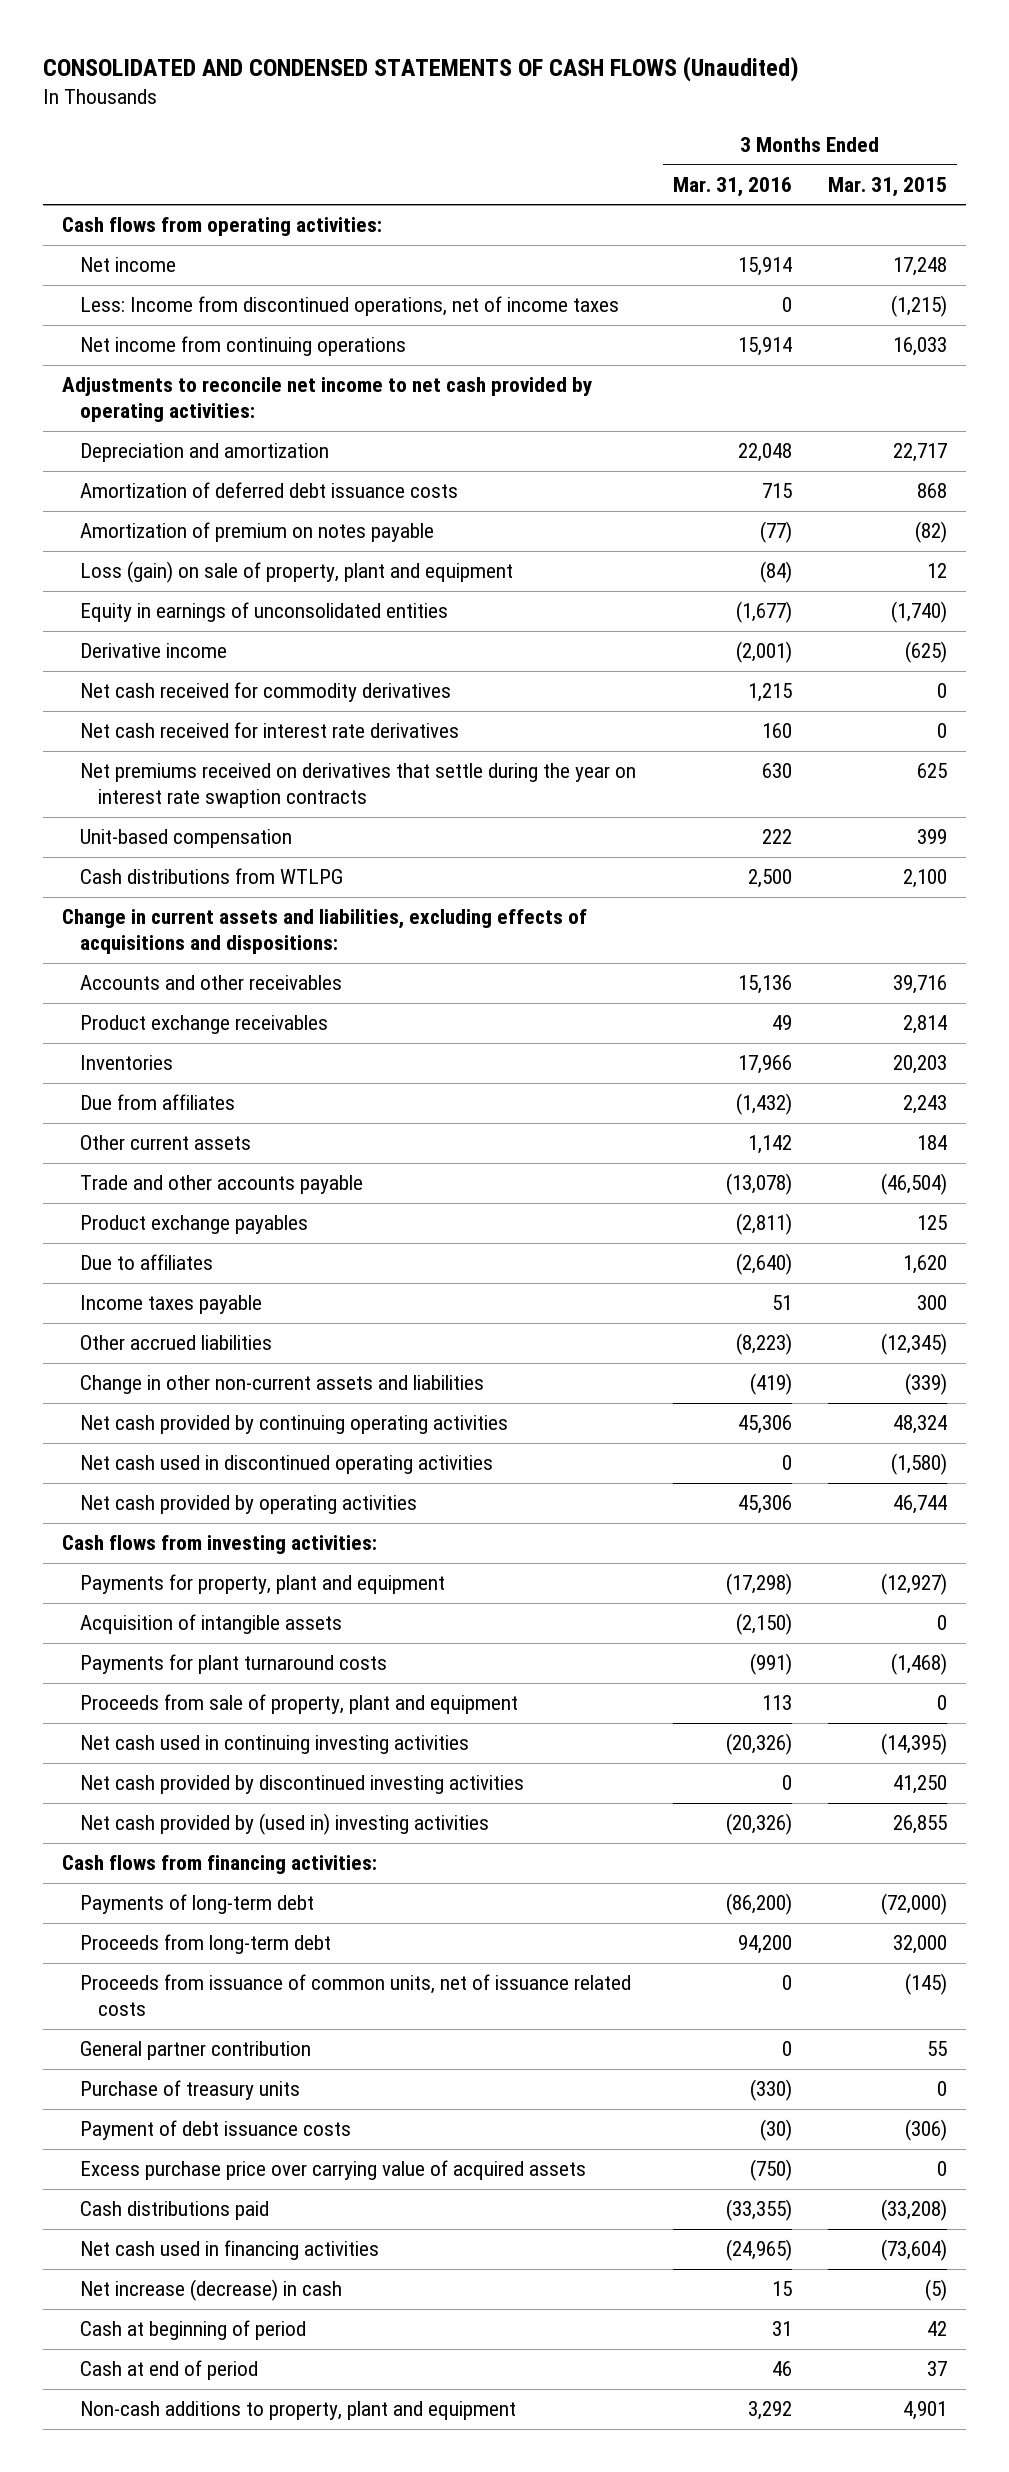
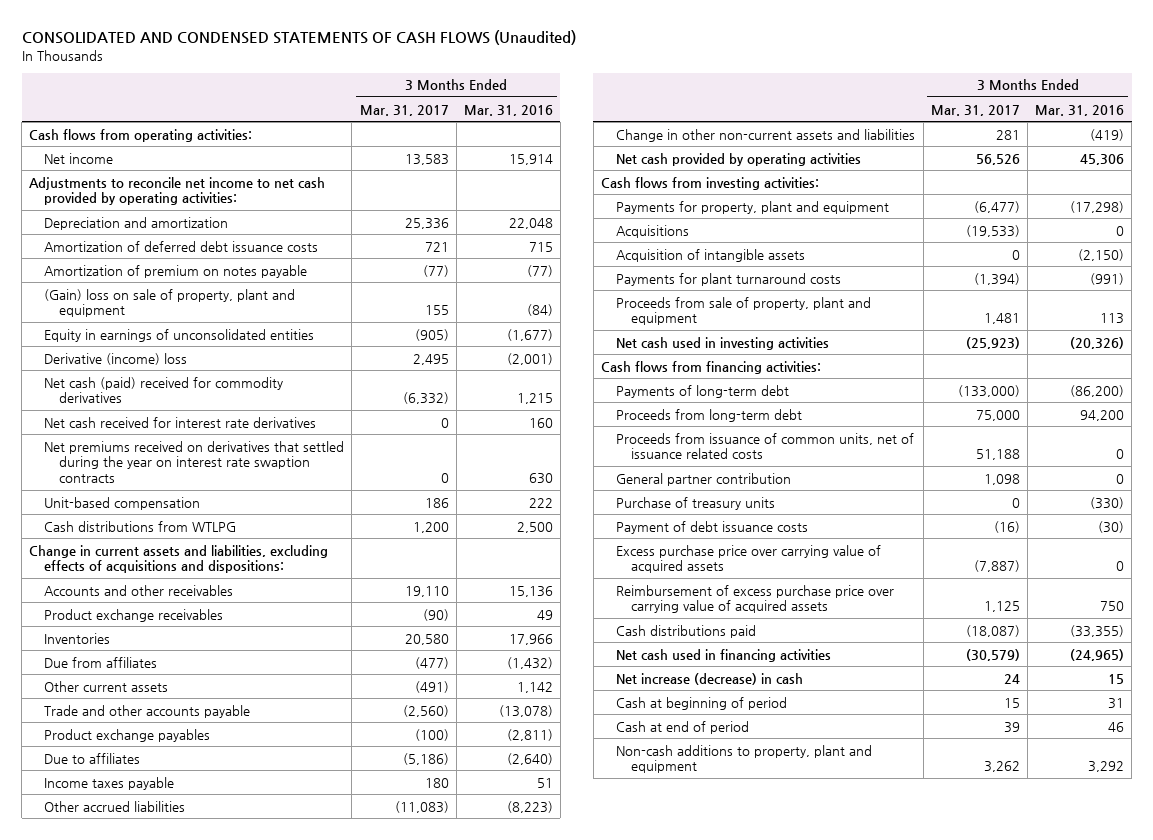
- | 3 Months Ended Mar. 31, 2016 | 3 Months Ended Mar. 31, 2015
+ | 3 Months Ended Mar. 31, 2017 | 3 Months Ended Mar. 31, 2016
- Less: Income from discontinued operations, net of income taxes | 0 | (1,215)
- Net income from continuing operations | 15,914 | 16,033
- Loss (gain) on sale of property, plant and equipment | (84) | 12
+ (Gain) loss on sale of property, plant and equipment | 155 | (84)
- Derivative income | (2,001) | (625)
- Net cash received for commodity derivatives | 1,215 | 0
+ Derivative (income) loss | 2,495 | (2,001)
+ Net cash (paid) received for commodity derivatives | (6,332) | 1,215
- Net premiums received on derivatives that settle during the year on interest rate swaption contracts | 630 | 625
+ Net premiums received on derivatives that settled during the year on interest rate swaption contracts | 0 | 630
- Net cash provided by continuing operating activities | 45,306 | 48,324
- Net cash used in discontinued operating activities | 0 | (1,580)
+ Acquisitions | (19,533) | 0
- Net cash used in continuing investing activities | (20,326) | (14,395)
- Net cash provided by discontinued investing activities | 0 | 41,250
- Net cash provided by (used in) investing activities | (20,326) | 26,855
+ Net cash used in investing activities | (25,923) | (20,326)
- Excess purchase price over carrying value of acquired assets | (750) | 0
+ Excess purchase price over carrying value of acquired assets | (7,887) | 0
+ Reimbursement of excess purchase price over carrying value of acquired assets | 1,125 | 750

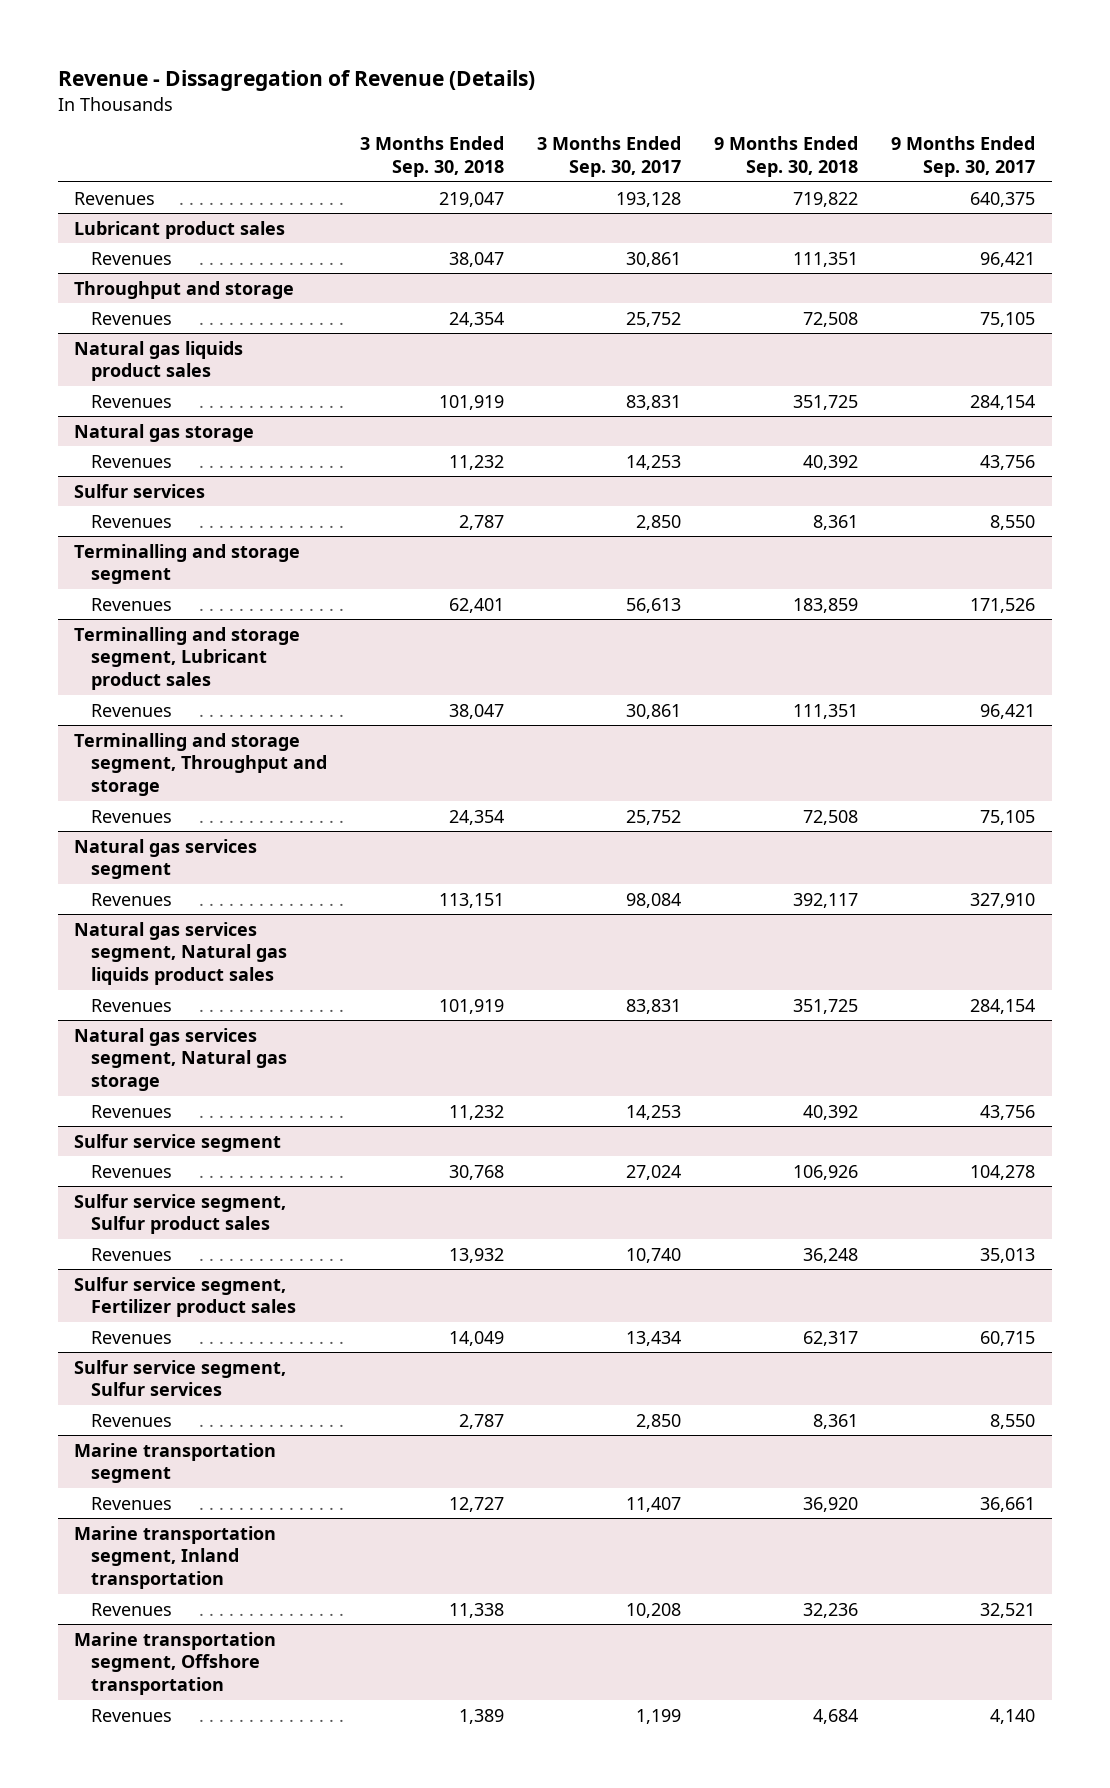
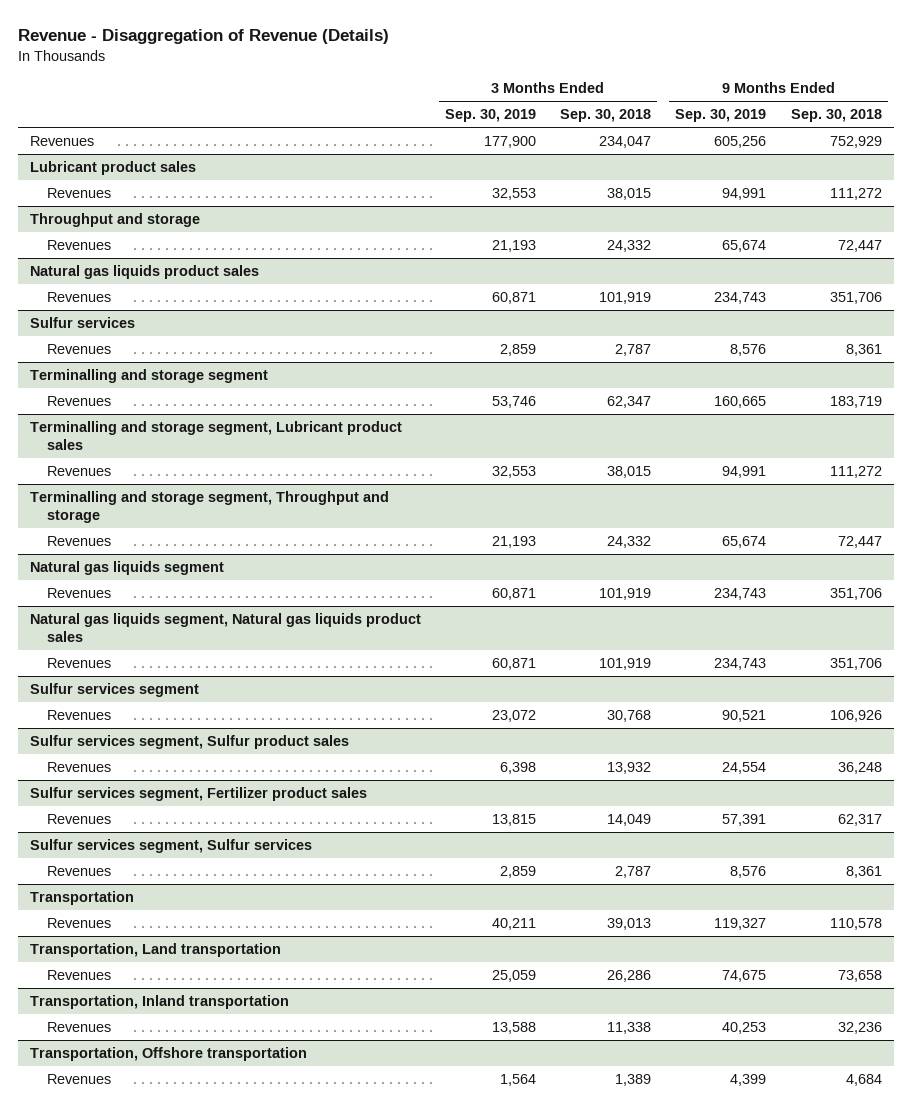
- Revenue - Dissagregation of Revenue (Details)
+ Revenue - Disaggregation of Revenue (Details)
- | 3 Months Ended Sep. 30, 2018 | 3 Months Ended Sep. 30, 2017 | 9 Months Ended Sep. 30, 2018 | 9 Months Ended Sep. 30, 2017
+ | 3 Months Ended Sep. 30, 2019 | 3 Months Ended Sep. 30, 2018 | 9 Months Ended Sep. 30, 2019 | 9 Months Ended Sep. 30, 2018
- Revenues | 219,047 | 193,128 | 719,822 | 640,375
+ Revenues | 177,900 | 234,047 | 605,256 | 752,929
@ Lubricant product sales
- Revenues | 38,047 | 30,861 | 111,351 | 96,421
+ Revenues | 32,553 | 38,015 | 94,991 | 111,272
@ Throughput and storage
- Revenues | 24,354 | 25,752 | 72,508 | 75,105
+ Revenues | 21,193 | 24,332 | 65,674 | 72,447
@ Natural gas liquids product sales
- Revenues | 101,919 | 83,831 | 351,725 | 284,154
- Natural gas storage
- Revenues | 11,232 | 14,253 | 40,392 | 43,756
@ Natural gas liquids product sales
+ Revenues | 60,871 | 101,919 | 234,743 | 351,706
@ Terminalling and storage segment
- Revenues | 62,401 | 56,613 | 183,859 | 171,526
+ Revenues | 53,746 | 62,347 | 160,665 | 183,719
@ Terminalling and storage segment, Lubricant product sales
- Revenues | 38,047 | 30,861 | 111,351 | 96,421
+ Revenues | 32,553 | 38,015 | 94,991 | 111,272
@ Terminalling and storage segment, Throughput and storage
- Revenues | 24,354 | 25,752 | 72,508 | 75,105
- Natural gas services segment
- Revenues | 113,151 | 98,084 | 392,117 | 327,910
- Natural gas services segment, Natural gas liquids product sales
- Revenues | 101,919 | 83,831 | 351,725 | 284,154
- Natural gas services segment, Natural gas storage
- Revenues | 11,232 | 14,253 | 40,392 | 43,756
- Sulfur service segment
@ Terminalling and storage segment, Throughput and storage
+ Revenues | 21,193 | 24,332 | 65,674 | 72,447
+ Natural gas liquids segment
+ Revenues | 60,871 | 101,919 | 234,743 | 351,706
+ Natural gas liquids segment, Natural gas liquids product sales
+ Revenues | 60,871 | 101,919 | 234,743 | 351,706
+ Sulfur services segment
- Sulfur service segment, Sulfur product sales
+ Sulfur services segment, Sulfur product sales
- Sulfur service segment, Fertilizer product sales
+ Sulfur services segment, Fertilizer product sales
- Sulfur service segment, Sulfur services
+ Sulfur services segment, Sulfur services
- Marine transportation segment
- Revenues | 12,727 | 11,407 | 36,920 | 36,661
- Marine transportation segment, Inland transportation
+ Transportation
+ Revenues | 40,211 | 39,013 | 119,327 | 110,578
+ Transportation, Land transportation
+ Revenues | 25,059 | 26,286 | 74,675 | 73,658
+ Transportation, Inland transportation
- Marine transportation segment, Offshore transportation
+ Transportation, Offshore transportation

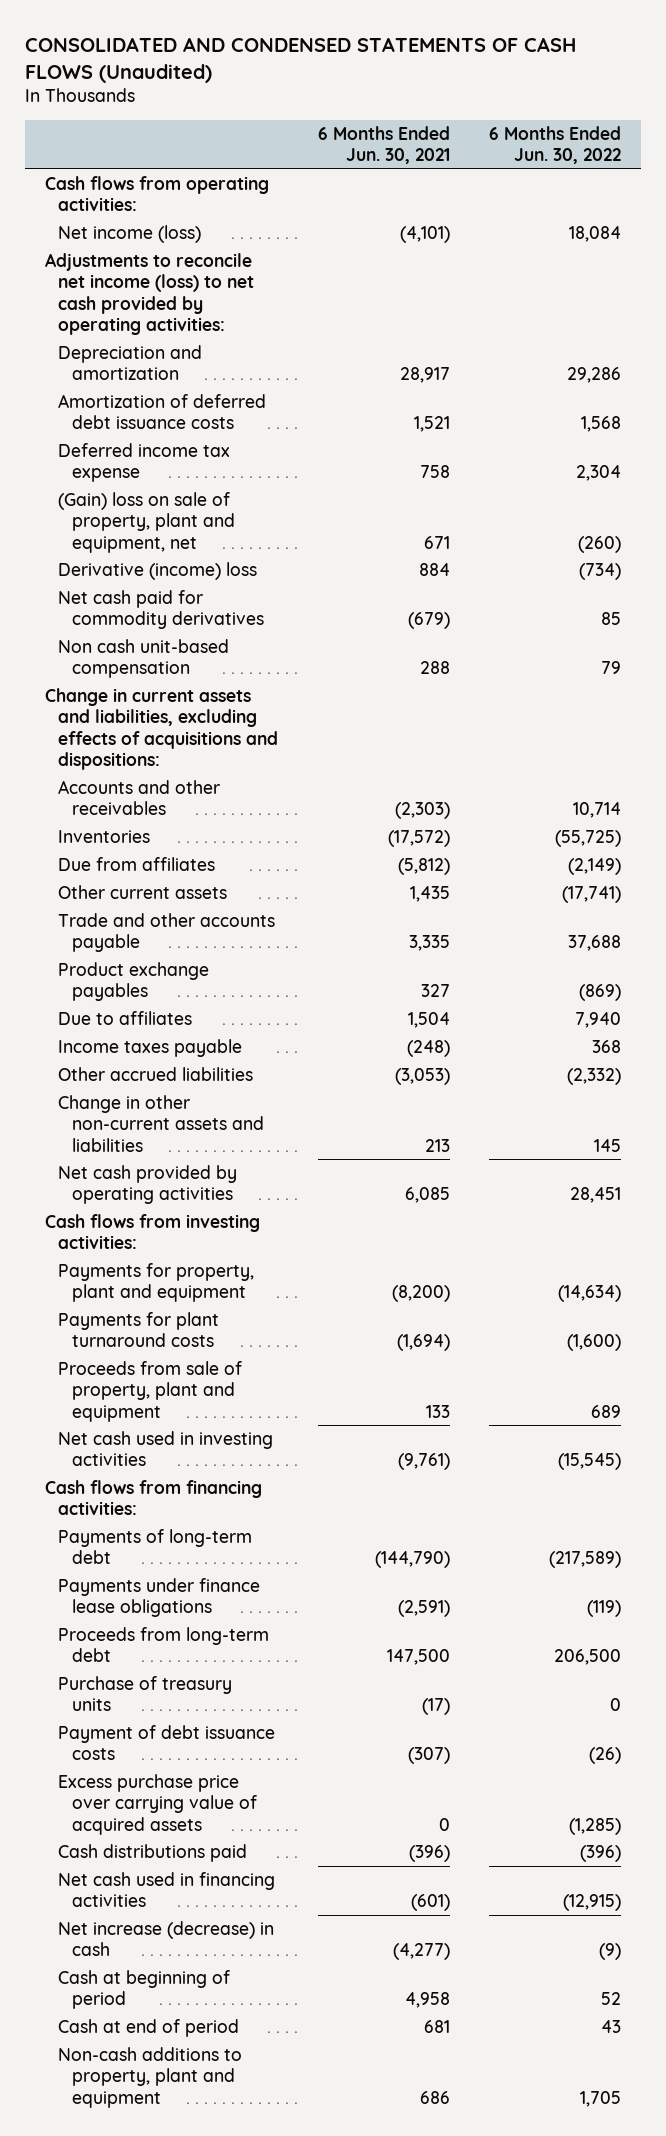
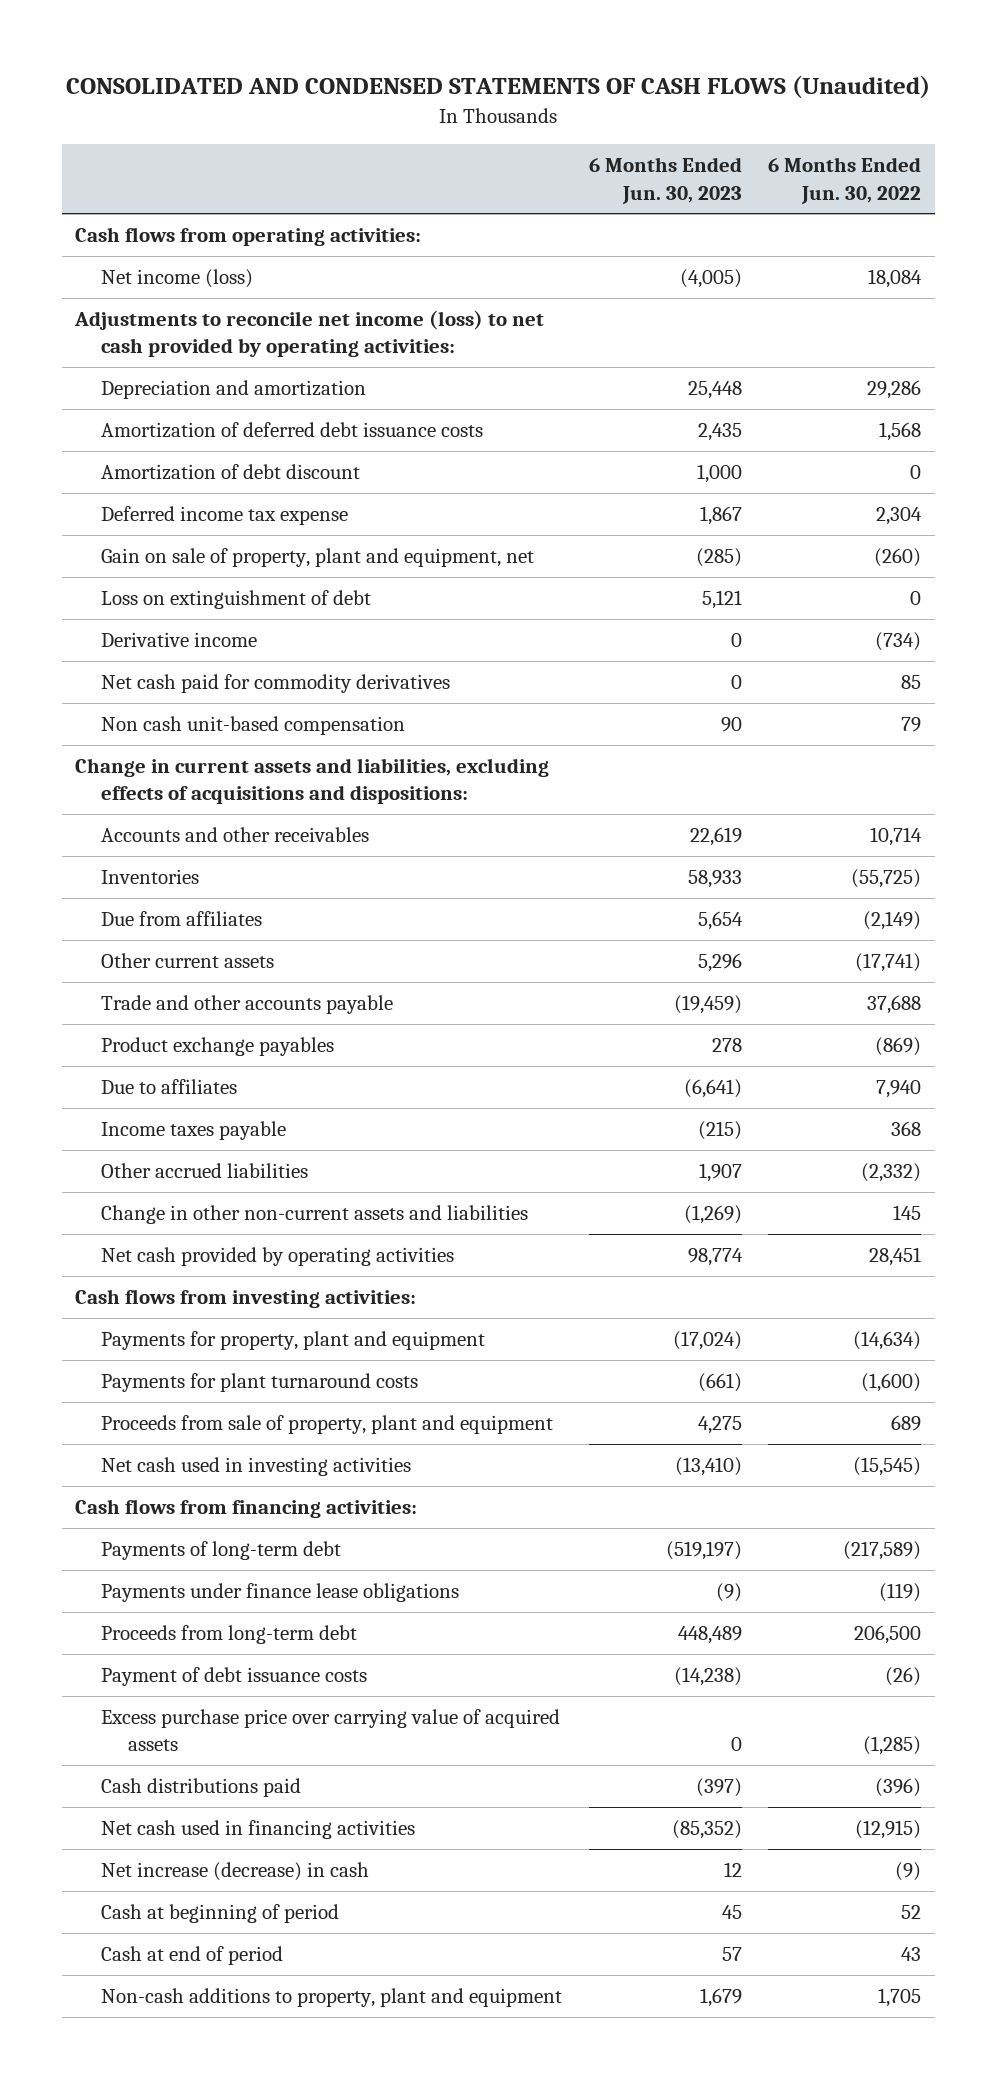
- | 6 Months Ended Jun. 30, 2021 | 6 Months Ended Jun. 30, 2022
+ | 6 Months Ended Jun. 30, 2023 | 6 Months Ended Jun. 30, 2022
+ Amortization of debt discount | 1,000 | 0
- (Gain) loss on sale of property, plant and equipment, net | 671 | (260)
- Derivative (income) loss | 884 | (734)
+ Gain on sale of property, plant and equipment, net | (285) | (260)
+ Loss on extinguishment of debt | 5,121 | 0
+ Derivative income | 0 | (734)
- Purchase of treasury units | (17) | 0

